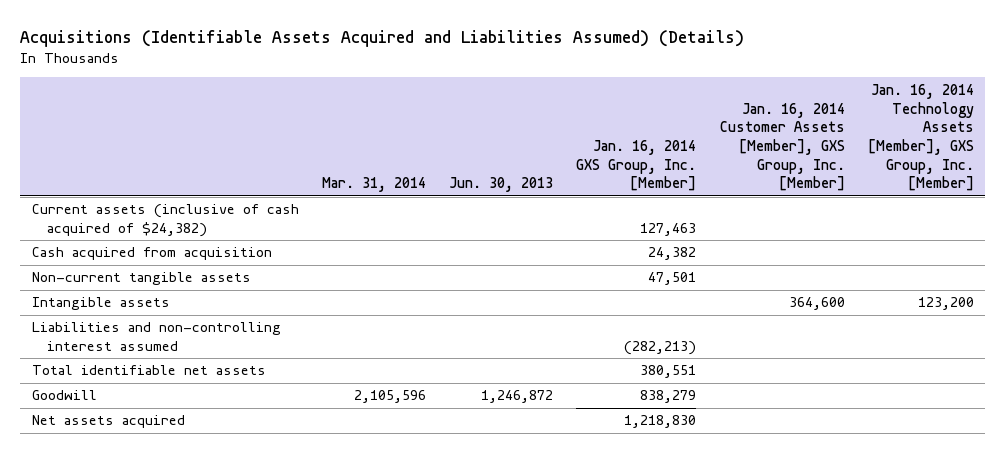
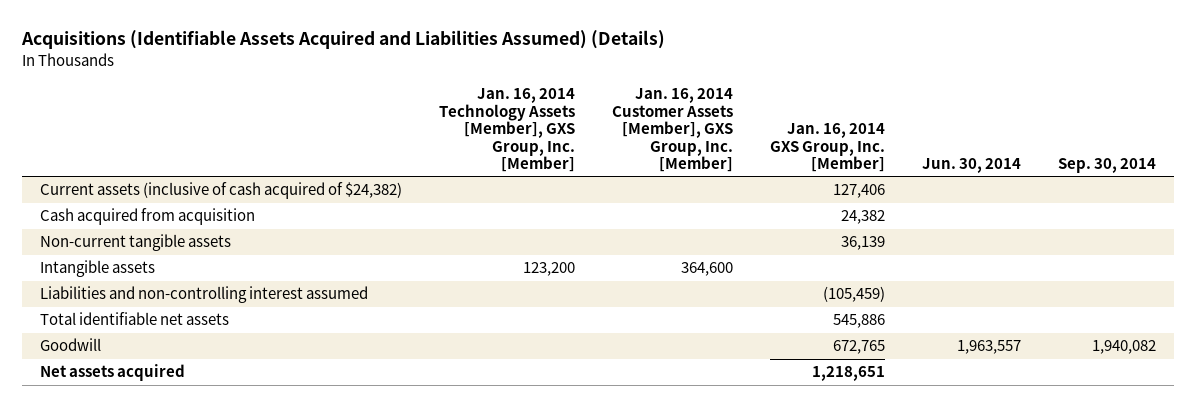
- | Mar. 31, 2014 | Jun. 30, 2013 | Jan. 16, 2014 GXS Group, Inc. [Member] | Jan. 16, 2014 Customer Assets [Member], GXS Group, Inc. [Member] | Jan. 16, 2014 Technology Assets [Member], GXS Group, Inc. [Member]
+ | Jan. 16, 2014 Technology Assets [Member], GXS Group, Inc. [Member] | Jan. 16, 2014 Customer Assets [Member], GXS Group, Inc. [Member] | Jan. 16, 2014 GXS Group, Inc. [Member] | Jun. 30, 2014 | Sep. 30, 2014
- Current assets (inclusive of cash acquired of $24,382) | | | 127,463 | |
+ Current assets (inclusive of cash acquired of $24,382) | | | 127,406 | |
- Non-current tangible assets | | | 47,501 | |
+ Non-current tangible assets | | | 36,139 | |
- Liabilities and non-controlling interest assumed | | | (282,213) | |
- Total identifiable net assets | | | 380,551 | |
- Goodwill | 2,105,596 | 1,246,872 | 838,279 | |
- Net assets acquired | | | 1,218,830 | |
+ Liabilities and non-controlling interest assumed | | | (105,459) | |
+ Total identifiable net assets | | | 545,886 | |
+ Goodwill | | | 672,765 | 1,963,557 | 1,940,082
+ Net assets acquired | | | 1,218,651 | |

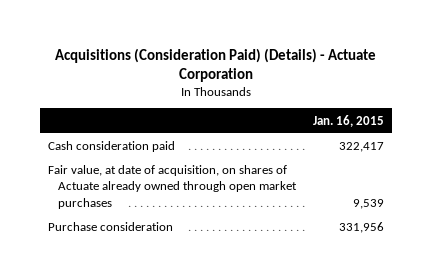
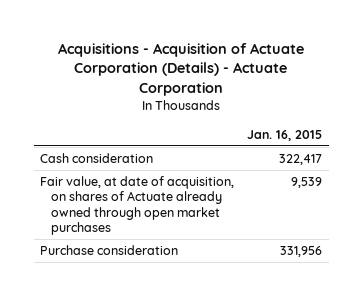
- Acquisitions (Consideration Paid) (Details) - Actuate Corporation
+ Acquisitions - Acquisition of Actuate Corporation (Details) - Actuate Corporation
- Cash consideration paid | 322,417
+ Cash consideration | 322,417

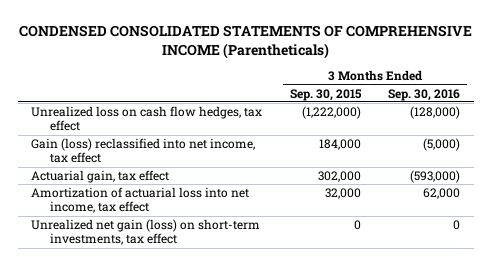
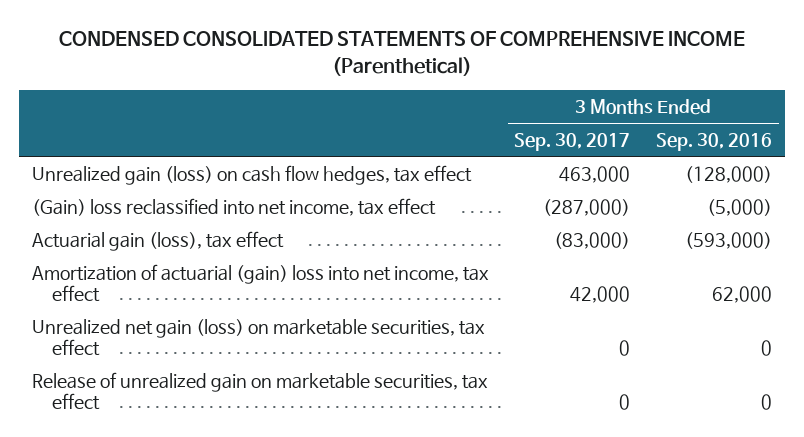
- CONDENSED CONSOLIDATED STATEMENTS OF COMPREHENSIVE INCOME (Parentheticals)
+ CONDENSED CONSOLIDATED STATEMENTS OF COMPREHENSIVE INCOME (Parenthetical)
- | 3 Months Ended Sep. 30, 2015 | 3 Months Ended Sep. 30, 2016
+ | 3 Months Ended Sep. 30, 2017 | 3 Months Ended Sep. 30, 2016
- Unrealized loss on cash flow hedges, tax effect | (1,222,000) | (128,000)
- Gain (loss) reclassified into net income, tax effect | 184,000 | (5,000)
- Actuarial gain, tax effect | 302,000 | (593,000)
- Amortization of actuarial loss into net income, tax effect | 32,000 | 62,000
- Unrealized net gain (loss) on short-term investments, tax effect | 0 | 0
+ Unrealized gain (loss) on cash flow hedges, tax effect | 463,000 | (128,000)
+ (Gain) loss reclassified into net income, tax effect | (287,000) | (5,000)
+ Actuarial gain (loss), tax effect | (83,000) | (593,000)
+ Amortization of actuarial (gain) loss into net income, tax effect | 42,000 | 62,000
+ Unrealized net gain (loss) on marketable securities, tax effect | 0 | 0
+ Release of unrealized gain on marketable securities, tax effect | 0 | 0

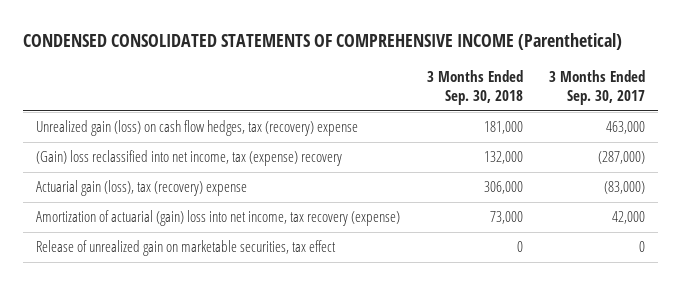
- | 3 Months Ended Sep. 30, 2017 | 3 Months Ended Sep. 30, 2016
+ | 3 Months Ended Sep. 30, 2018 | 3 Months Ended Sep. 30, 2017
- Unrealized gain (loss) on cash flow hedges, tax effect | 463,000 | (128,000)
- (Gain) loss reclassified into net income, tax effect | (287,000) | (5,000)
- Actuarial gain (loss), tax effect | (83,000) | (593,000)
- Amortization of actuarial (gain) loss into net income, tax effect | 42,000 | 62,000
- Unrealized net gain (loss) on marketable securities, tax effect | 0 | 0
+ Unrealized gain (loss) on cash flow hedges, tax (recovery) expense | 181,000 | 463,000
+ (Gain) loss reclassified into net income, tax (expense) recovery | 132,000 | (287,000)
+ Actuarial gain (loss), tax (recovery) expense | 306,000 | (83,000)
+ Amortization of actuarial (gain) loss into net income, tax recovery (expense) | 73,000 | 42,000

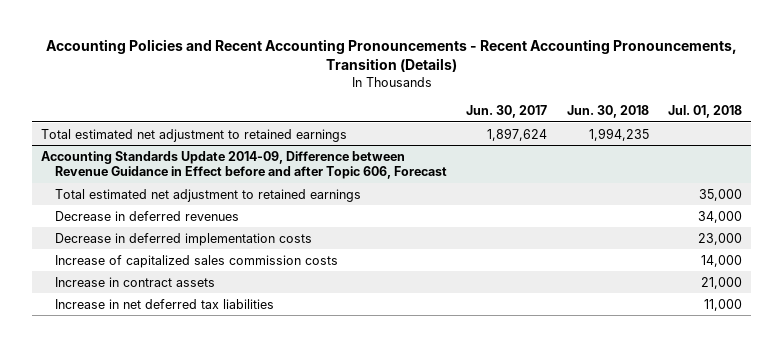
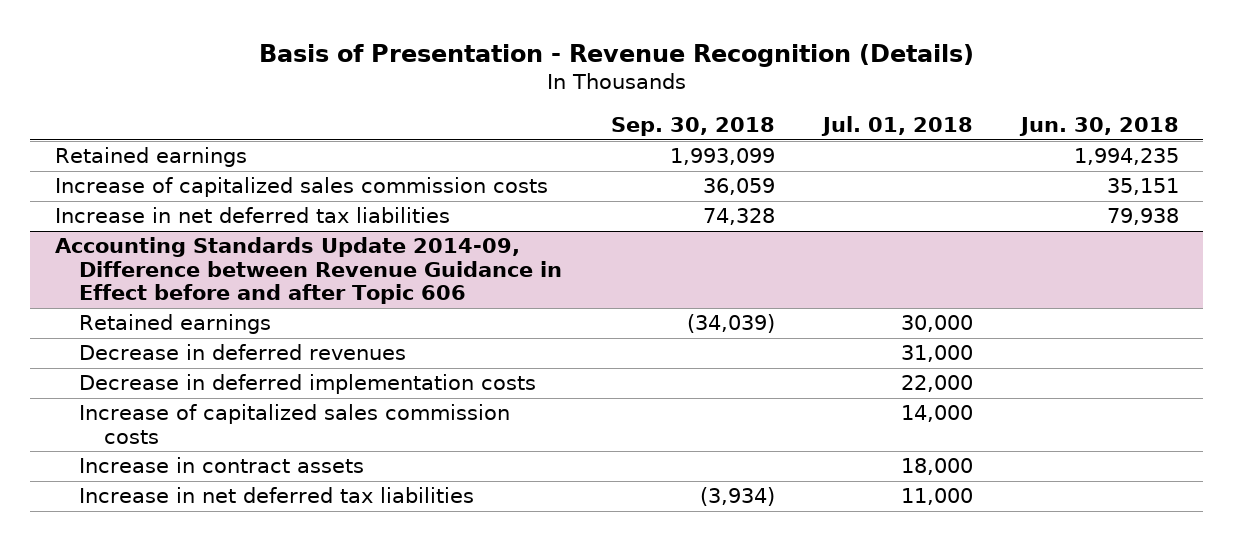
- Accounting Policies and Recent Accounting Pronouncements - Recent Accounting Pronouncements, Transition (Details)
+ Basis of Presentation - Revenue Recognition (Details)
- | Jun. 30, 2017 | Jun. 30, 2018 | Jul. 01, 2018
+ | Sep. 30, 2018 | Jul. 01, 2018 | Jun. 30, 2018
- Total estimated net adjustment to retained earnings | 1,897,624 | 1,994,235 |
- Accounting Standards Update 2014-09, Difference between Revenue Guidance in Effect before and after Topic 606, Forecast
- Total estimated net adjustment to retained earnings | | | 35,000
- Decrease in deferred revenues | | | 34,000
- Decrease in deferred implementation costs | | | 23,000
+ Retained earnings | 1,993,099 | | 1,994,235
+ Increase of capitalized sales commission costs | 36,059 | | 35,151
+ Increase in net deferred tax liabilities | 74,328 | | 79,938
+ Accounting Standards Update 2014-09, Difference between Revenue Guidance in Effect before and after Topic 606
+ Retained earnings | (34,039) | 30,000 |
+ Decrease in deferred revenues | | 31,000 |
+ Decrease in deferred implementation costs | | 22,000 |
- Increase in contract assets | | | 21,000
+ Increase in contract assets | | 18,000 |

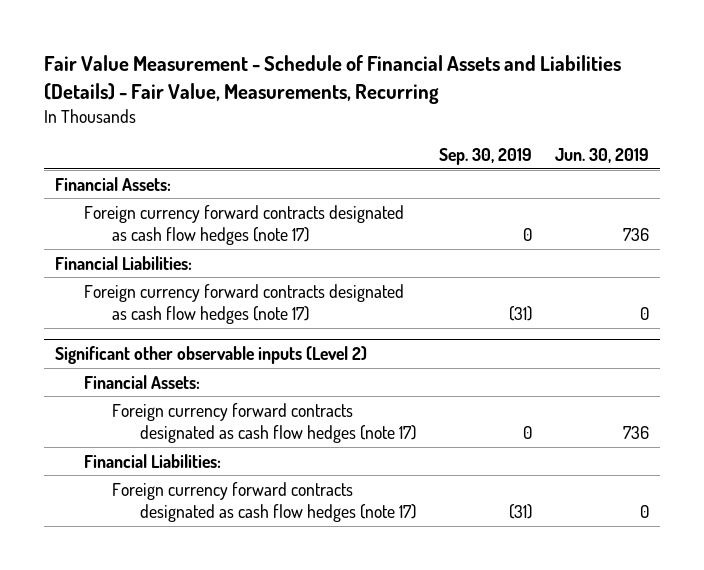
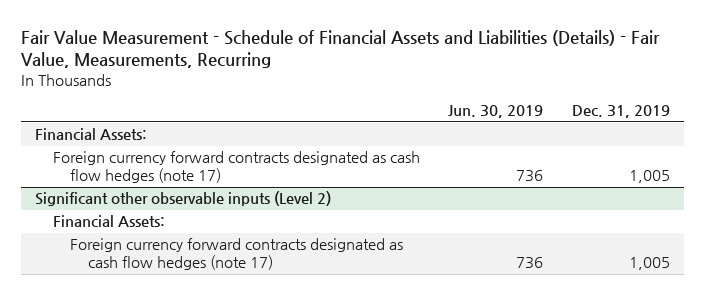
- | Sep. 30, 2019 | Jun. 30, 2019
+ | Jun. 30, 2019 | Dec. 31, 2019
- Financial Liabilities:
- Foreign currency forward contracts designated as cash flow hedges (note 17) | (31) | 0
@ Significant other observable inputs (Level 2)
- Financial Liabilities:
- Foreign currency forward contracts designated as cash flow hedges (note 17) | (31) | 0

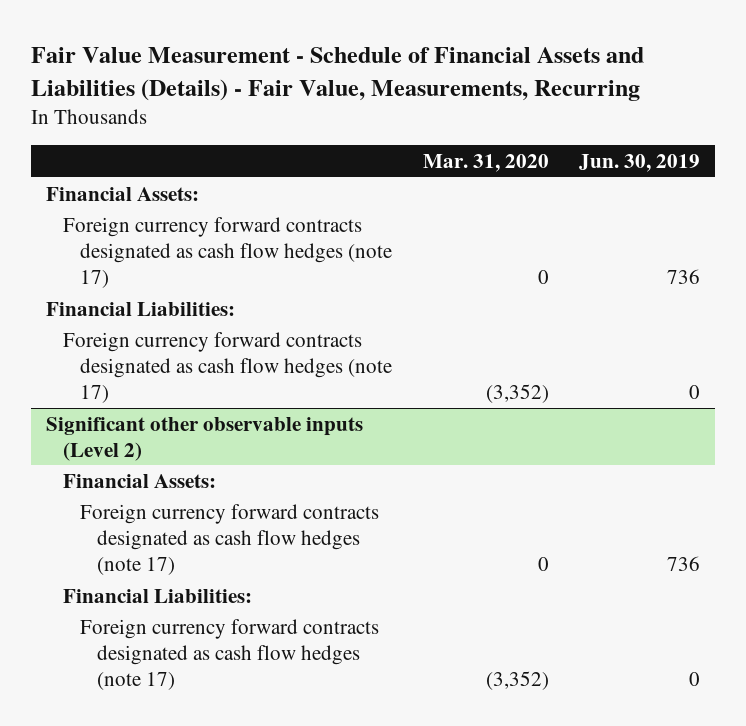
- | Jun. 30, 2019 | Dec. 31, 2019
+ | Mar. 31, 2020 | Jun. 30, 2019
+ Financial Liabilities:
+ Foreign currency forward contracts designated as cash flow hedges (note 17) | (3,352) | 0
@ Significant other observable inputs (Level 2)
+ Financial Liabilities:
+ Foreign currency forward contracts designated as cash flow hedges (note 17) | (3,352) | 0

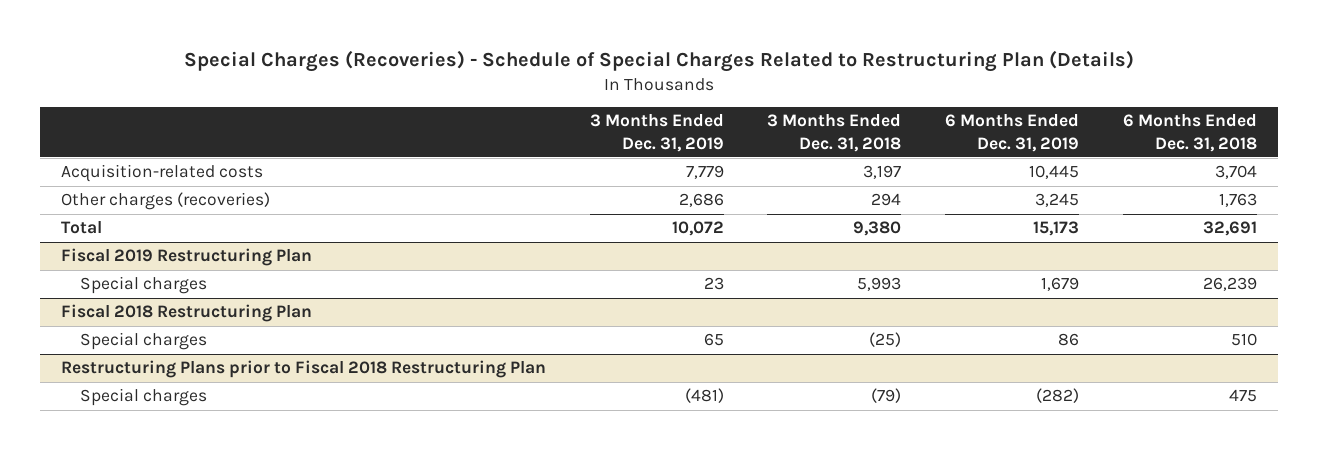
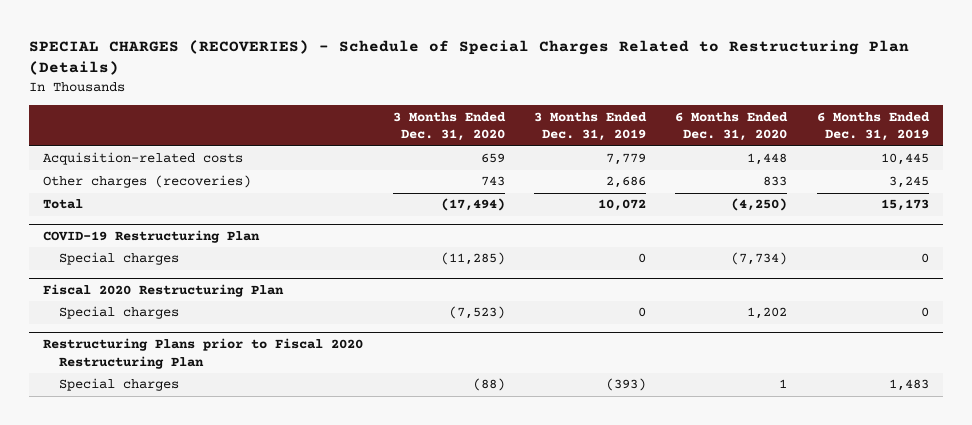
- Special Charges (Recoveries) - Schedule of Special Charges Related to Restructuring Plan (Details)
+ SPECIAL CHARGES (RECOVERIES) - Schedule of Special Charges Related to Restructuring Plan (Details)
- | 3 Months Ended Dec. 31, 2019 | 3 Months Ended Dec. 31, 2018 | 6 Months Ended Dec. 31, 2019 | 6 Months Ended Dec. 31, 2018
+ | 3 Months Ended Dec. 31, 2020 | 3 Months Ended Dec. 31, 2019 | 6 Months Ended Dec. 31, 2020 | 6 Months Ended Dec. 31, 2019
- Fiscal 2019 Restructuring Plan
- Special charges | 23 | 5,993 | 1,679 | 26,239
- Fiscal 2018 Restructuring Plan
- Special charges | 65 | (25) | 86 | 510
- Restructuring Plans prior to Fiscal 2018 Restructuring Plan
- Special charges | (481) | (79) | (282) | 475
+ COVID-19 Restructuring Plan
+ Special charges | (11,285) | 0 | (7,734) | 0
+ Fiscal 2020 Restructuring Plan
+ Special charges | (7,523) | 0 | 1,202 | 0
+ Restructuring Plans prior to Fiscal 2020 Restructuring Plan
+ Special charges | (88) | (393) | 1 | 1,483

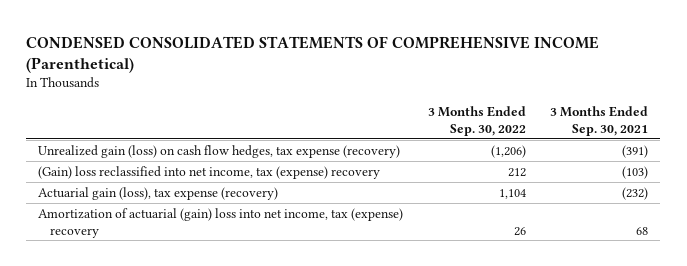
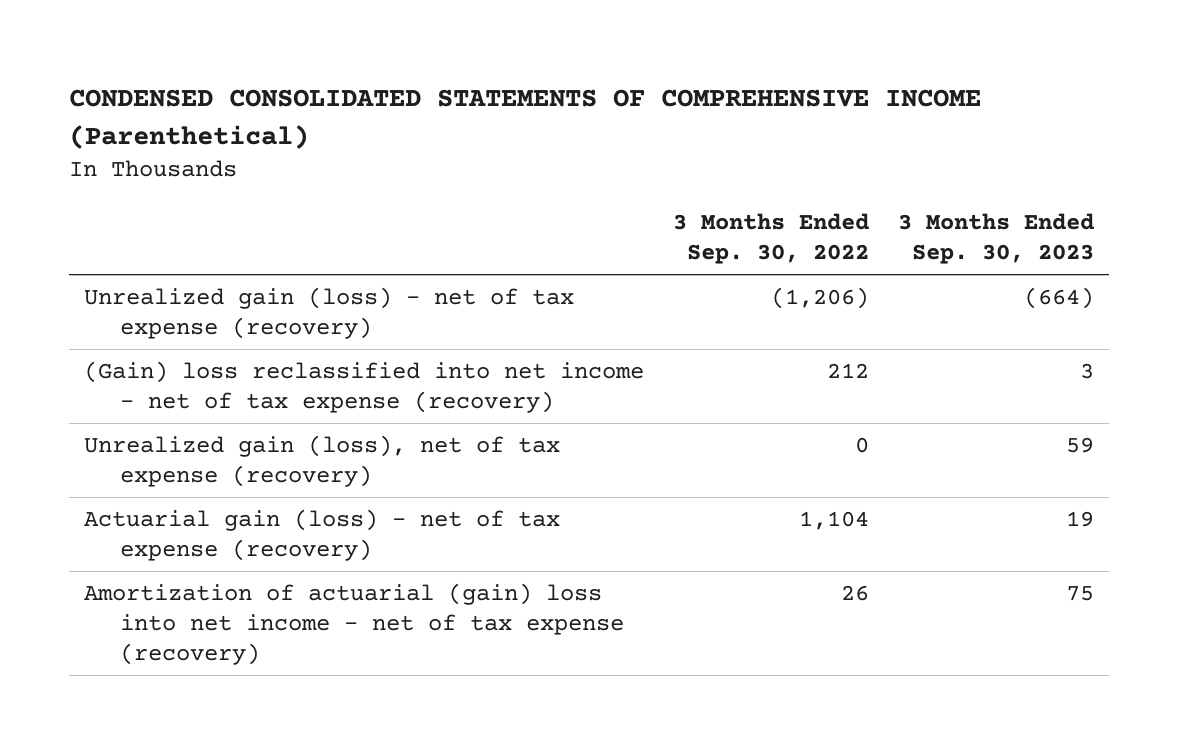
- | 3 Months Ended Sep. 30, 2022 | 3 Months Ended Sep. 30, 2021
+ | 3 Months Ended Sep. 30, 2022 | 3 Months Ended Sep. 30, 2023
- Unrealized gain (loss) on cash flow hedges, tax expense (recovery) | (1,206) | (391)
- (Gain) loss reclassified into net income, tax (expense) recovery | 212 | (103)
- Actuarial gain (loss), tax expense (recovery) | 1,104 | (232)
- Amortization of actuarial (gain) loss into net income, tax (expense) recovery | 26 | 68
+ Unrealized gain (loss) - net of tax expense (recovery) | (1,206) | (664)
+ (Gain) loss reclassified into net income - net of tax expense (recovery) | 212 | 3
+ Unrealized gain (loss), net of tax expense (recovery) | 0 | 59
+ Actuarial gain (loss) - net of tax expense (recovery) | 1,104 | 19
+ Amortization of actuarial (gain) loss into net income - net of tax expense (recovery) | 26 | 75

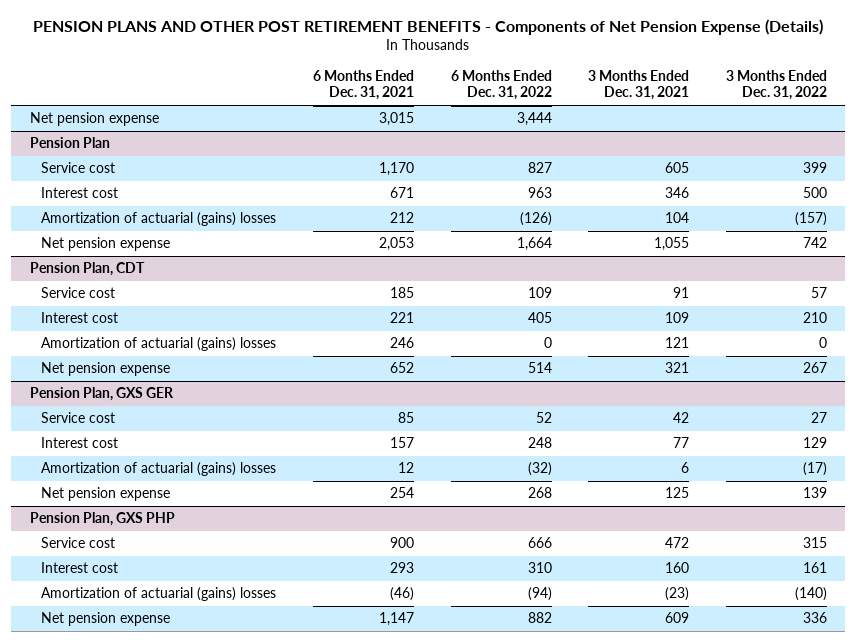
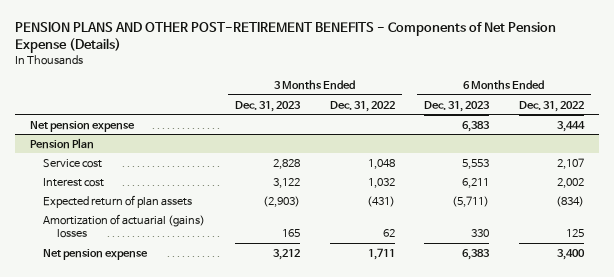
- PENSION PLANS AND OTHER POST RETIREMENT BENEFITS - Components of Net Pension Expense (Details)
+ PENSION PLANS AND OTHER POST-RETIREMENT BENEFITS - Components of Net Pension Expense (Details)
- | 6 Months Ended Dec. 31, 2021 | 6 Months Ended Dec. 31, 2022 | 3 Months Ended Dec. 31, 2021 | 3 Months Ended Dec. 31, 2022
+ | 3 Months Ended Dec. 31, 2023 | 3 Months Ended Dec. 31, 2022 | 6 Months Ended Dec. 31, 2023 | 6 Months Ended Dec. 31, 2022
@ Pension Plan
- Service cost | 1,170 | 827 | 605 | 399
- Interest cost | 671 | 963 | 346 | 500
- Amortization of actuarial (gains) losses | 212 | (126) | 104 | (157)
- Net pension expense | 2,053 | 1,664 | 1,055 | 742
- Pension Plan, CDT
- Service cost | 185 | 109 | 91 | 57
- Interest cost | 221 | 405 | 109 | 210
- Amortization of actuarial (gains) losses | 246 | 0 | 121 | 0
- Net pension expense | 652 | 514 | 321 | 267
- Pension Plan, GXS GER
- Service cost | 85 | 52 | 42 | 27
- Interest cost | 157 | 248 | 77 | 129
- Amortization of actuarial (gains) losses | 12 | (32) | 6 | (17)
- Net pension expense | 254 | 268 | 125 | 139
- Pension Plan, GXS PHP
- Service cost | 900 | 666 | 472 | 315
- Interest cost | 293 | 310 | 160 | 161
- Amortization of actuarial (gains) losses | (46) | (94) | (23) | (140)
- Net pension expense | 1,147 | 882 | 609 | 336
@ Pension Plan
+ Service cost | 2,828 | 1,048 | 5,553 | 2,107
+ Interest cost | 3,122 | 1,032 | 6,211 | 2,002
+ Expected return of plan assets | (2,903) | (431) | (5,711) | (834)
+ Amortization of actuarial (gains) losses | 165 | 62 | 330 | 125
+ Net pension expense | 3,212 | 1,711 | 6,383 | 3,400

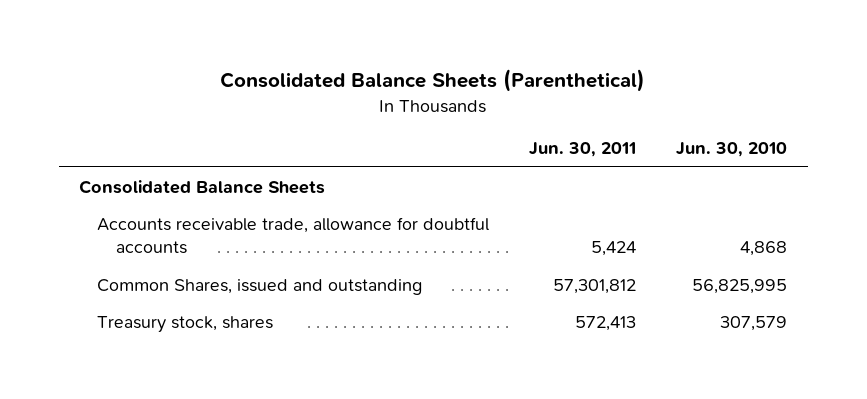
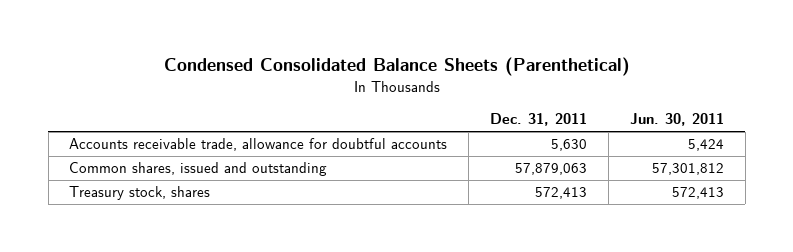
- Consolidated Balance Sheets (Parenthetical)
+ Condensed Consolidated Balance Sheets (Parenthetical)
- | Jun. 30, 2011 | Jun. 30, 2010
+ | Dec. 31, 2011 | Jun. 30, 2011
- Consolidated Balance Sheets
- Common Shares, issued and outstanding | 57,301,812 | 56,825,995
+ Common shares, issued and outstanding | 57,879,063 | 57,301,812

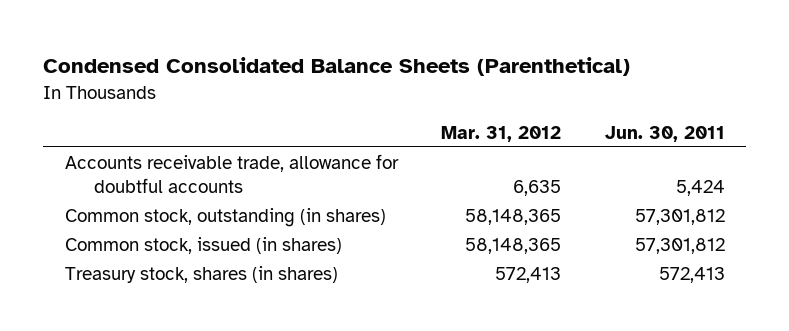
- | Dec. 31, 2011 | Jun. 30, 2011
+ | Mar. 31, 2012 | Jun. 30, 2011
- Common shares, issued and outstanding | 57,879,063 | 57,301,812
- Treasury stock, shares | 572,413 | 572,413
+ Common stock, outstanding (in shares) | 58,148,365 | 57,301,812
+ Common stock, issued (in shares) | 58,148,365 | 57,301,812
+ Treasury stock, shares (in shares) | 572,413 | 572,413

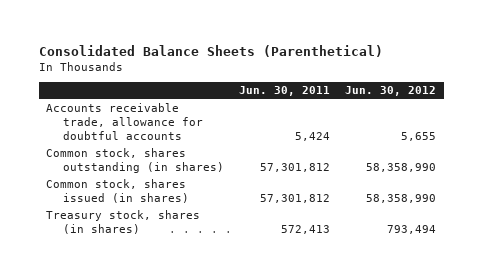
- Condensed Consolidated Balance Sheets (Parenthetical)
+ Consolidated Balance Sheets (Parenthetical)
- | Mar. 31, 2012 | Jun. 30, 2011
+ | Jun. 30, 2011 | Jun. 30, 2012
- Common stock, outstanding (in shares) | 58,148,365 | 57,301,812
- Common stock, issued (in shares) | 58,148,365 | 57,301,812
+ Common stock, shares outstanding (in shares) | 57,301,812 | 58,358,990
+ Common stock, shares issued (in shares) | 57,301,812 | 58,358,990

